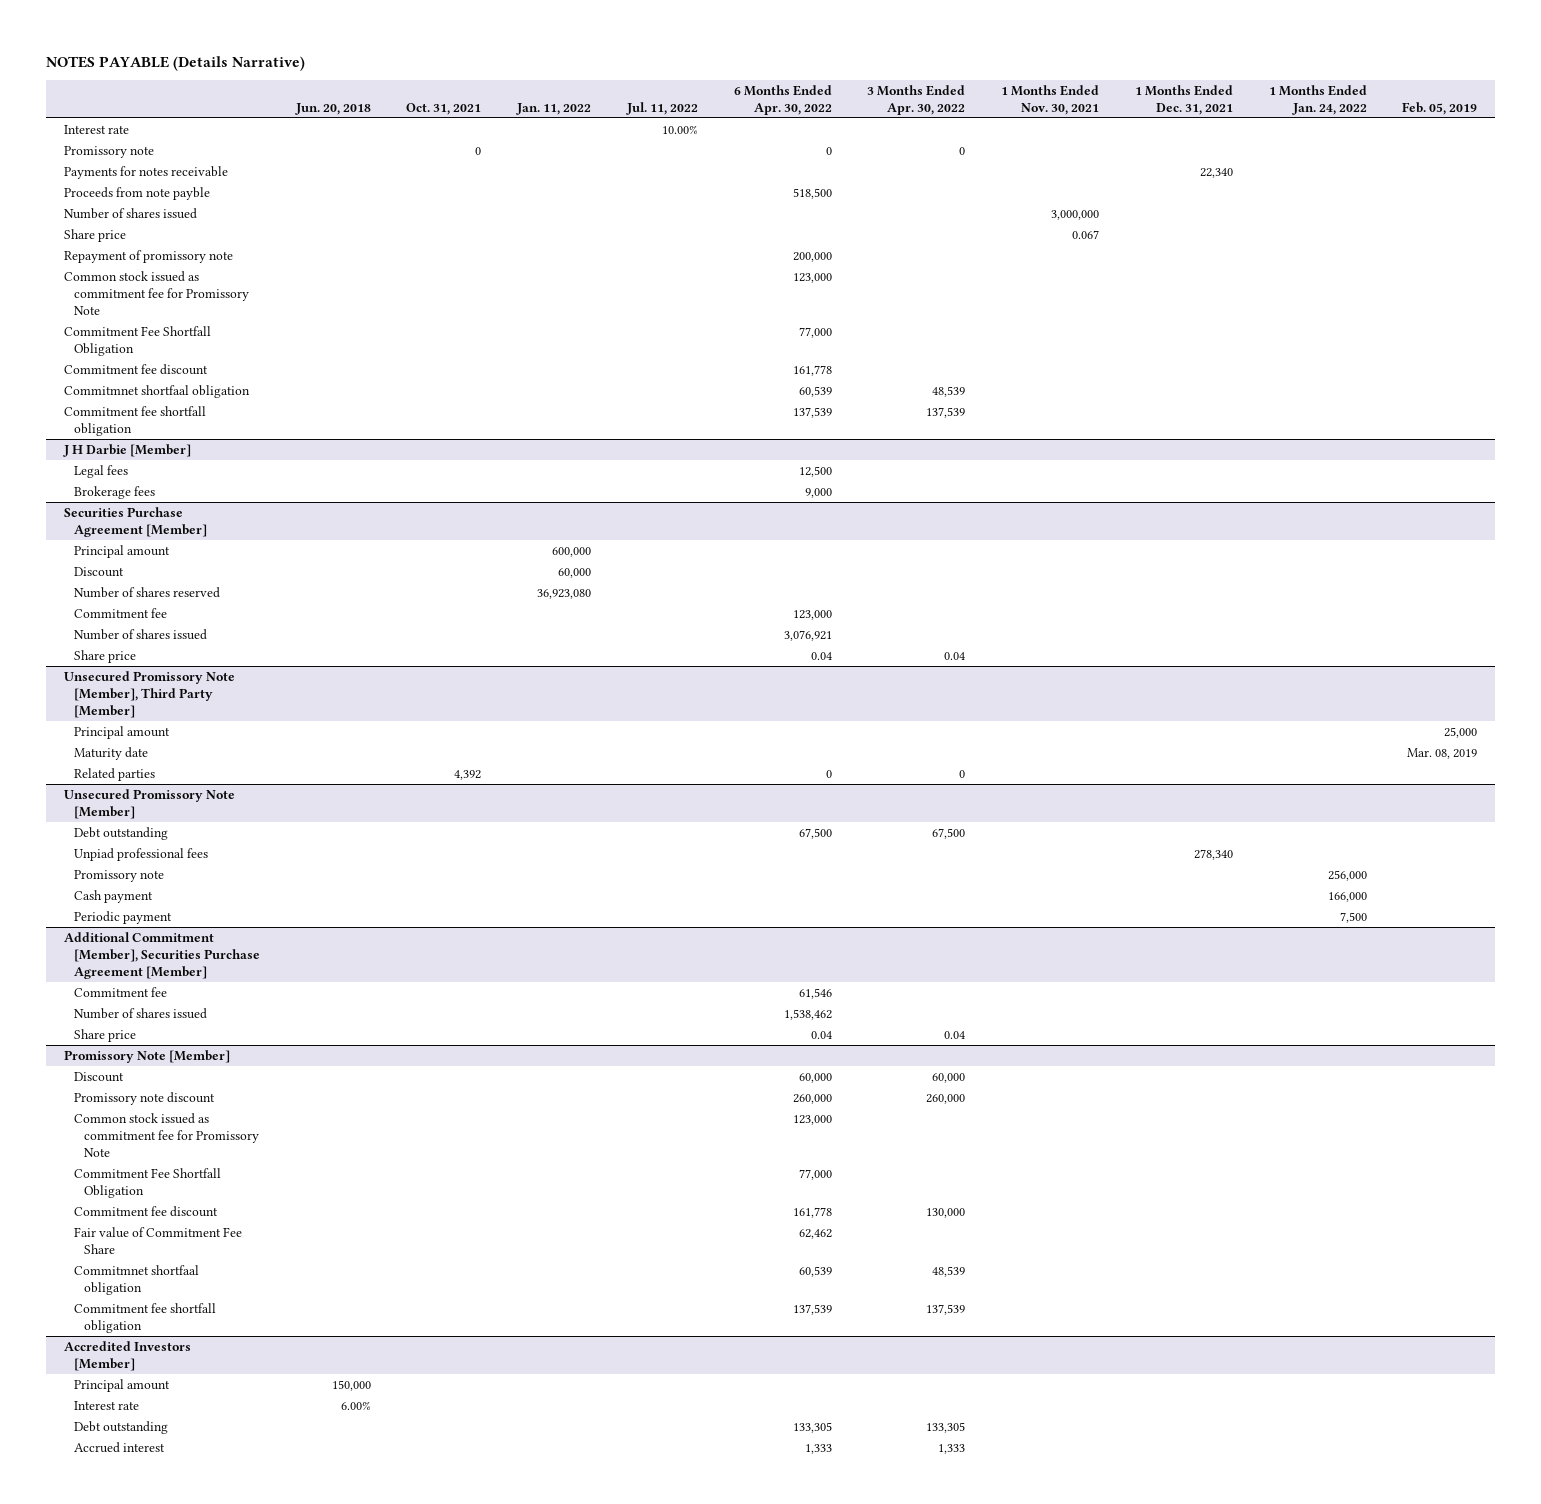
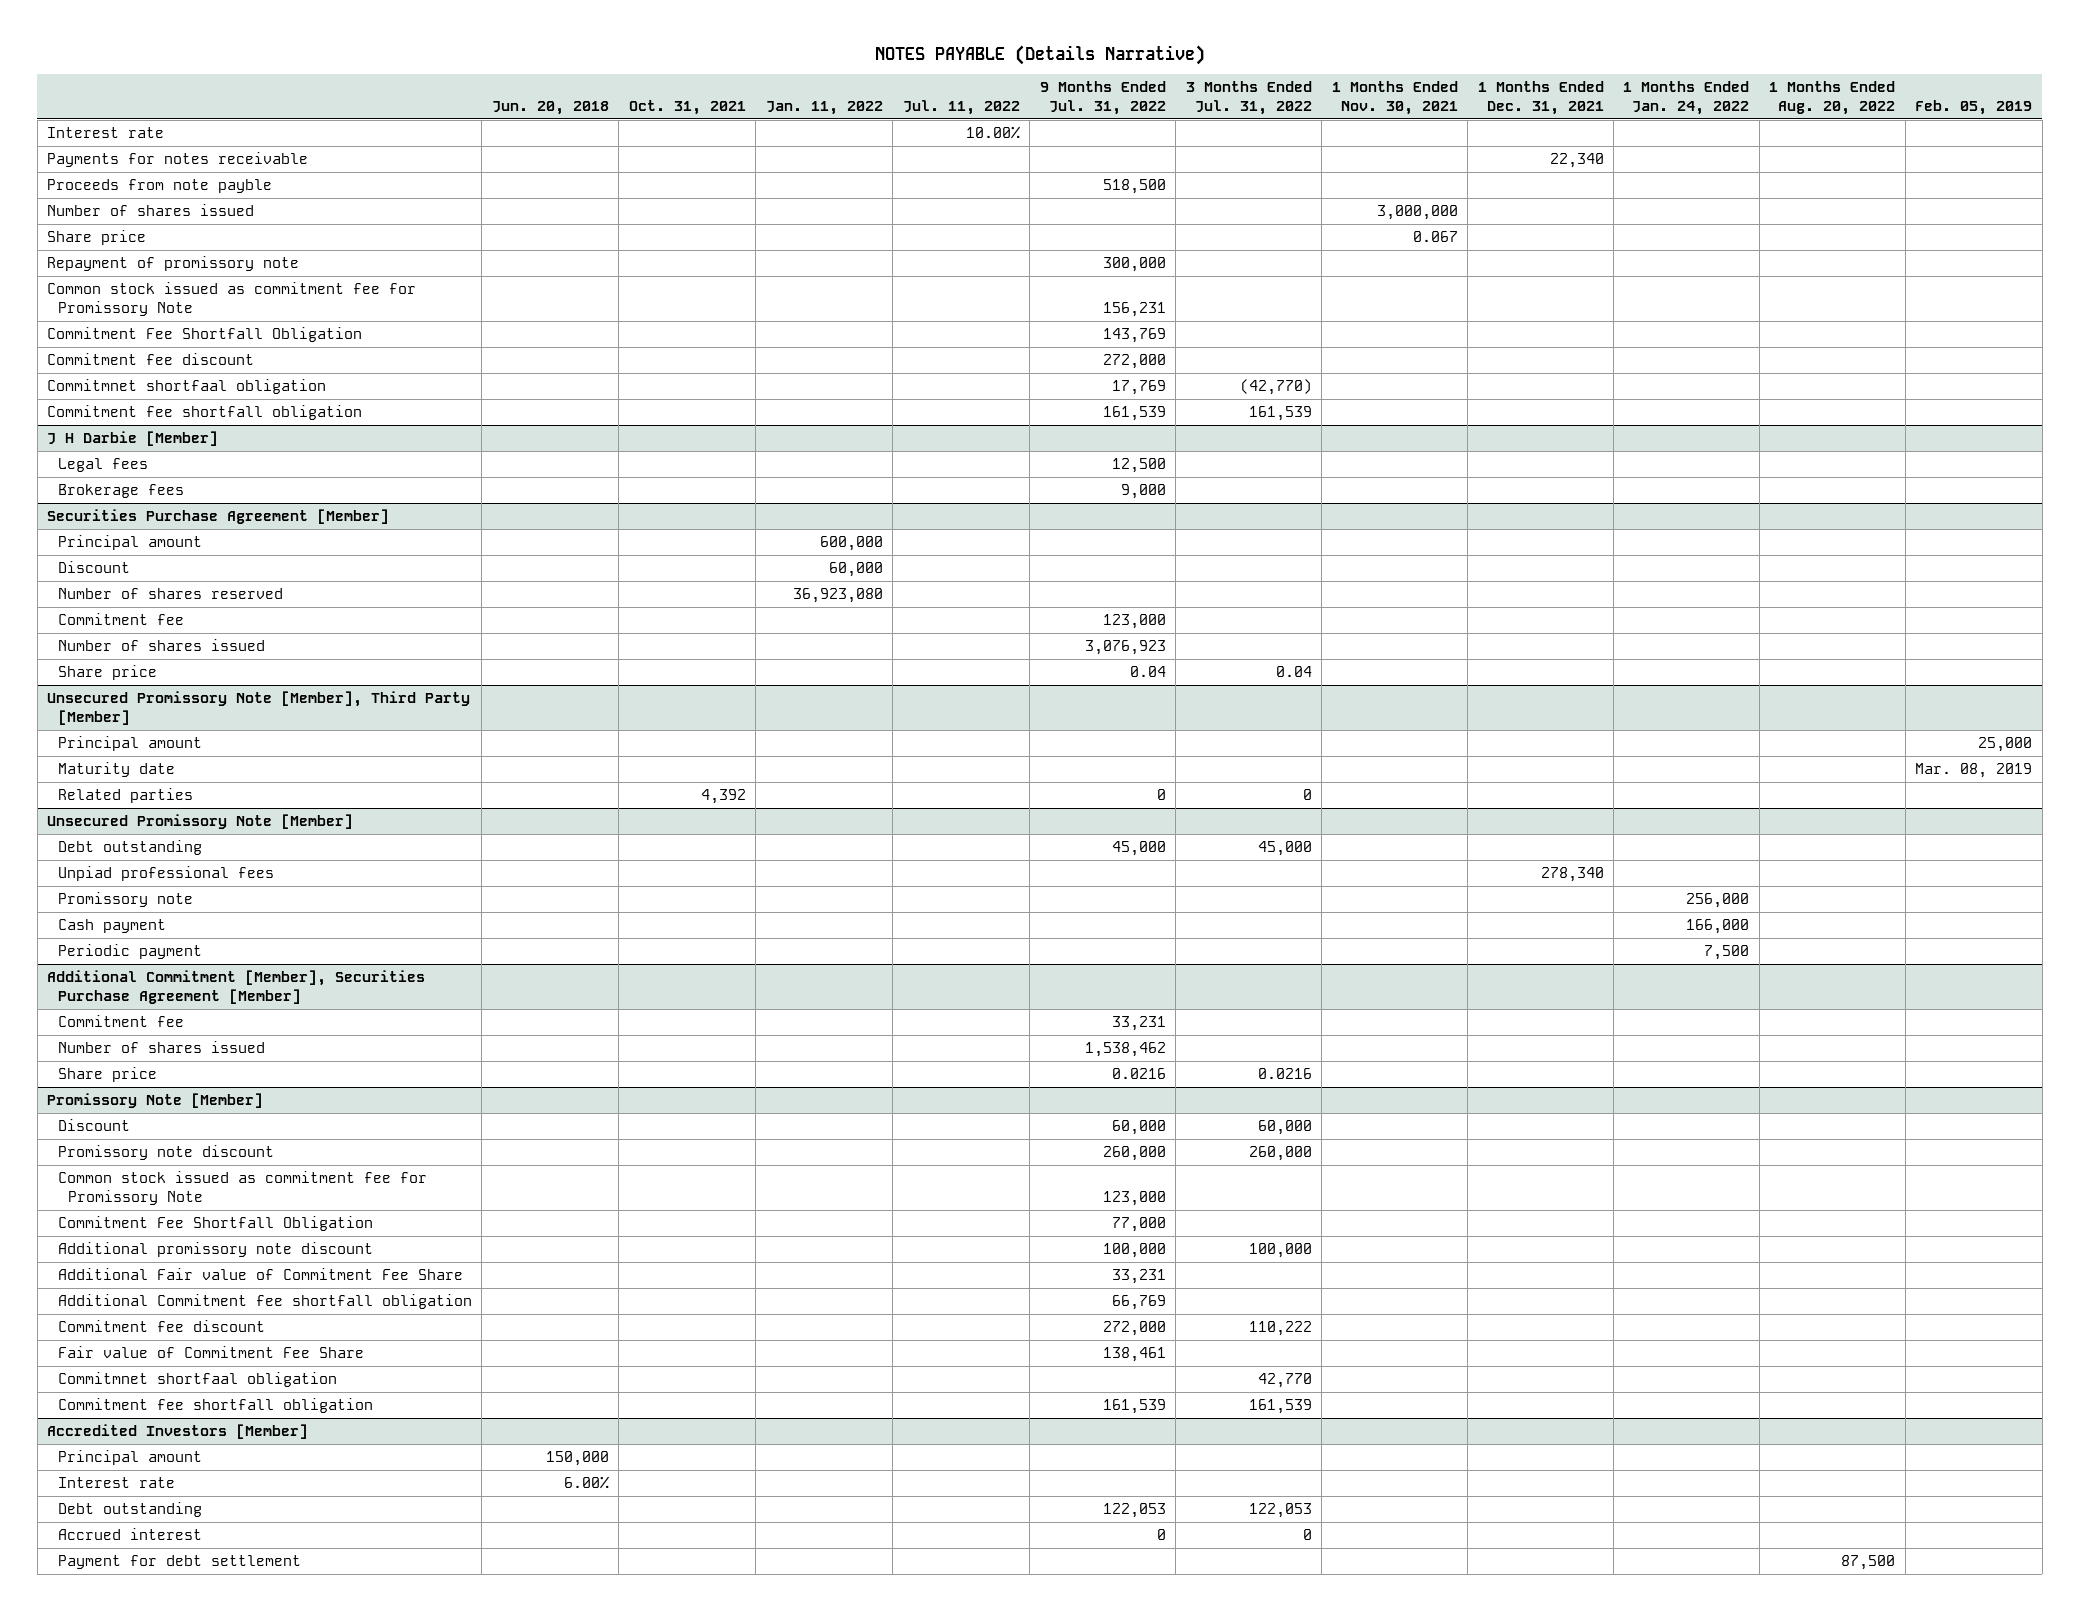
- | Jun. 20, 2018 | Oct. 31, 2021 | Jan. 11, 2022 | Jul. 11, 2022 | 6 Months Ended Apr. 30, 2022 | 3 Months Ended Apr. 30, 2022 | 1 Months Ended Nov. 30, 2021 | 1 Months Ended Dec. 31, 2021 | 1 Months Ended Jan. 24, 2022 | Feb. 05, 2019
+ | Jun. 20, 2018 | Oct. 31, 2021 | Jan. 11, 2022 | Jul. 11, 2022 | 9 Months Ended Jul. 31, 2022 | 3 Months Ended Jul. 31, 2022 | 1 Months Ended Nov. 30, 2021 | 1 Months Ended Dec. 31, 2021 | 1 Months Ended Jan. 24, 2022 | 1 Months Ended Aug. 20, 2022 | Feb. 05, 2019
- Promissory note | | 0 | | | 0 | 0 | | | |
@ Promissory Note [Member]
+ Additional promissory note discount | | | | | 100,000 | 100,000 | | | | |
+ Additional Fair value of Commitment Fee Share | | | | | 33,231 | | | | | |
+ Additional Commitment fee shortfall obligation | | | | | 66,769 | | | | | |
@ Accredited Investors [Member]
+ Payment for debt settlement | | | | | | | | | | 87,500 |

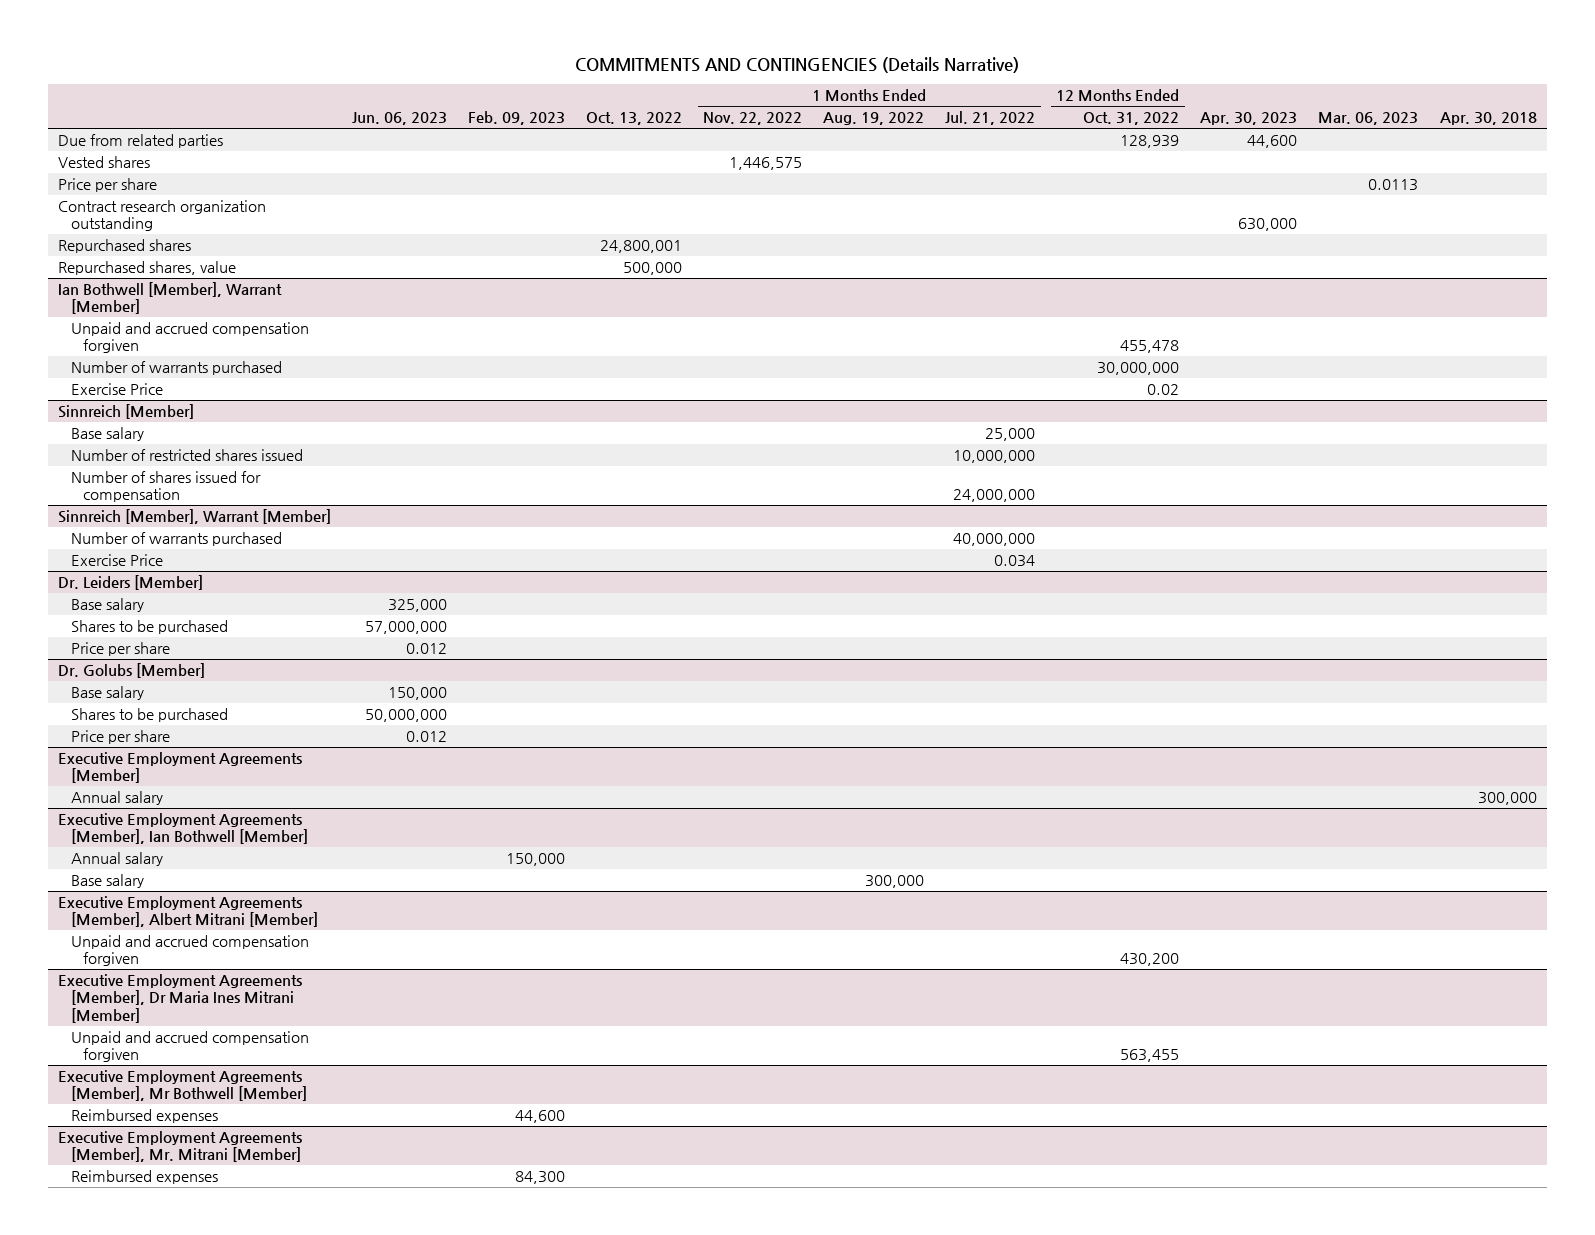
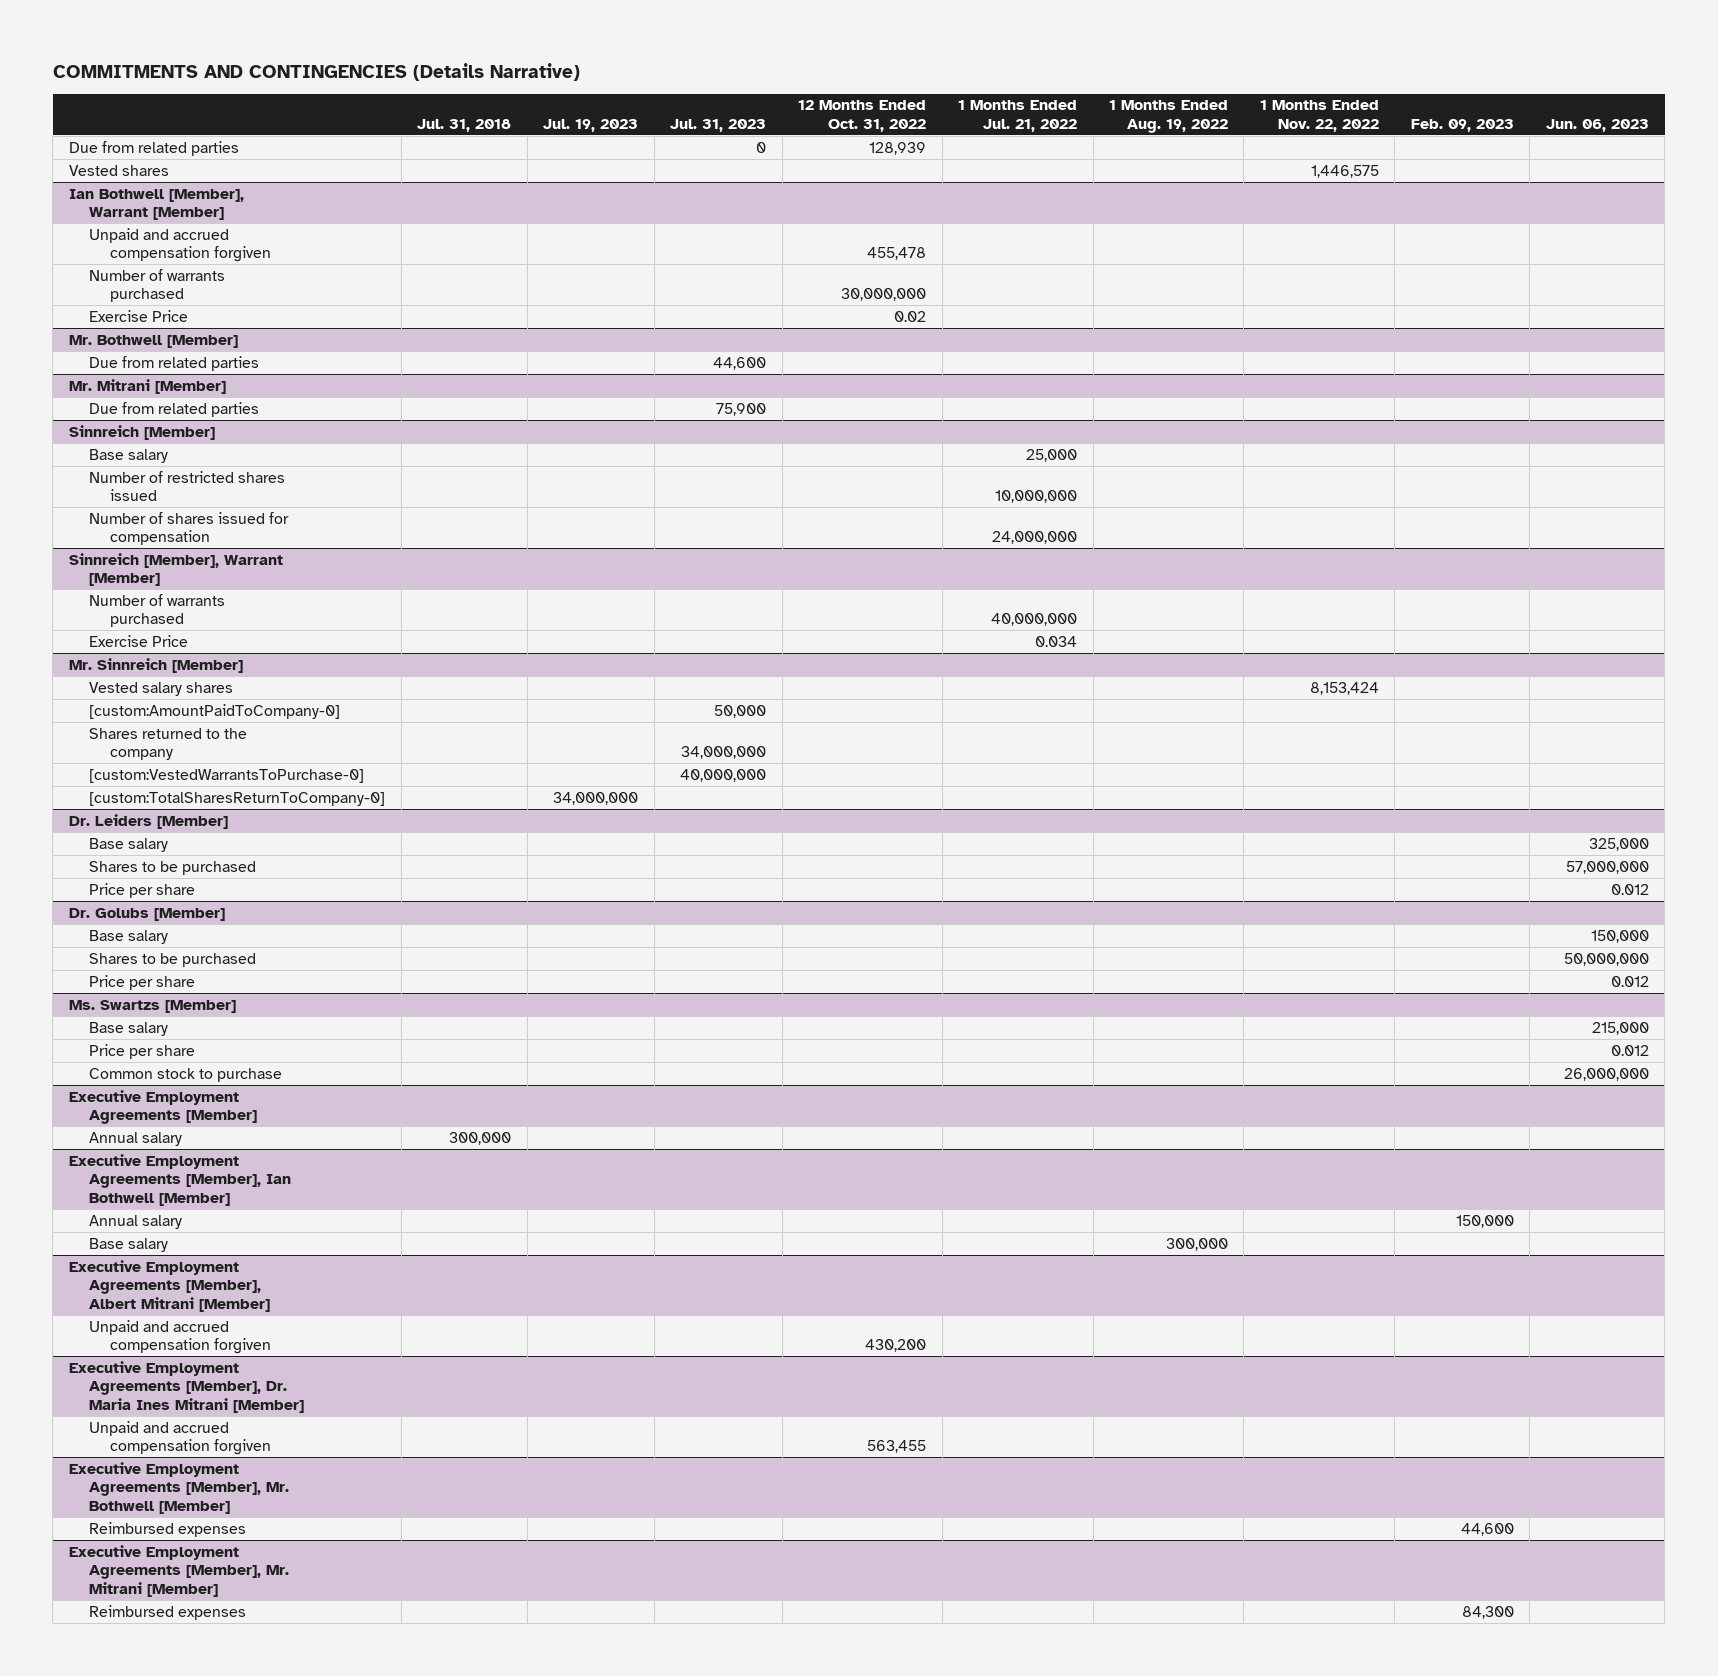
- | Jun. 06, 2023 | Feb. 09, 2023 | Oct. 13, 2022 | 1 Months Ended Nov. 22, 2022 | 1 Months Ended Aug. 19, 2022 | 1 Months Ended Jul. 21, 2022 | 12 Months Ended Oct. 31, 2022 | Apr. 30, 2023 | Mar. 06, 2023 | Apr. 30, 2018
+ | Jul. 31, 2018 | Jul. 19, 2023 | Jul. 31, 2023 | 12 Months Ended Oct. 31, 2022 | 1 Months Ended Jul. 21, 2022 | 1 Months Ended Aug. 19, 2022 | 1 Months Ended Nov. 22, 2022 | Feb. 09, 2023 | Jun. 06, 2023
- Price per share | | | | | | | | | 0.0113 |
- Contract research organization outstanding | | | | | | | | 630,000 | |
- Repurchased shares | | | 24,800,001 | | | | | | |
- Repurchased shares, value | | | 500,000 | | | | | | |
+ Mr. Bothwell [Member]
+ Due from related parties | | | 44,600 | | | | | |
+ Mr. Mitrani [Member]
+ Due from related parties | | | 75,900 | | | | | |
+ Mr. Sinnreich [Member]
+ Vested salary shares | | | | | | | 8,153,424 | |
+ [custom:AmountPaidToCompany-0] | | | 50,000 | | | | | |
+ Shares returned to the company | | | 34,000,000 | | | | | |
+ [custom:VestedWarrantsToPurchase-0] | | | 40,000,000 | | | | | |
+ [custom:TotalSharesReturnToCompany-0] | | 34,000,000 | | | | | | |
+ Ms. Swartzs [Member]
+ Base salary | | | | | | | | | 215,000
+ Price per share | | | | | | | | | 0.012
+ Common stock to purchase | | | | | | | | | 26,000,000
- Executive Employment Agreements [Member], Dr Maria Ines Mitrani [Member]
+ Executive Employment Agreements [Member], Dr. Maria Ines Mitrani [Member]
- Executive Employment Agreements [Member], Mr Bothwell [Member]
+ Executive Employment Agreements [Member], Mr. Bothwell [Member]

